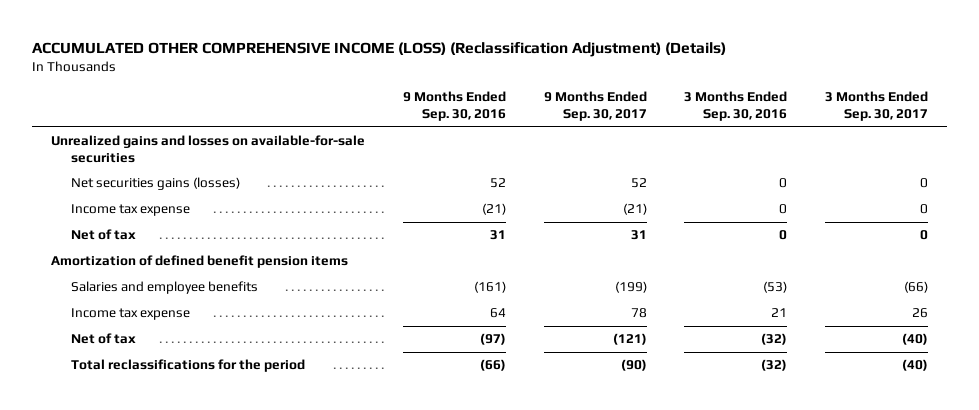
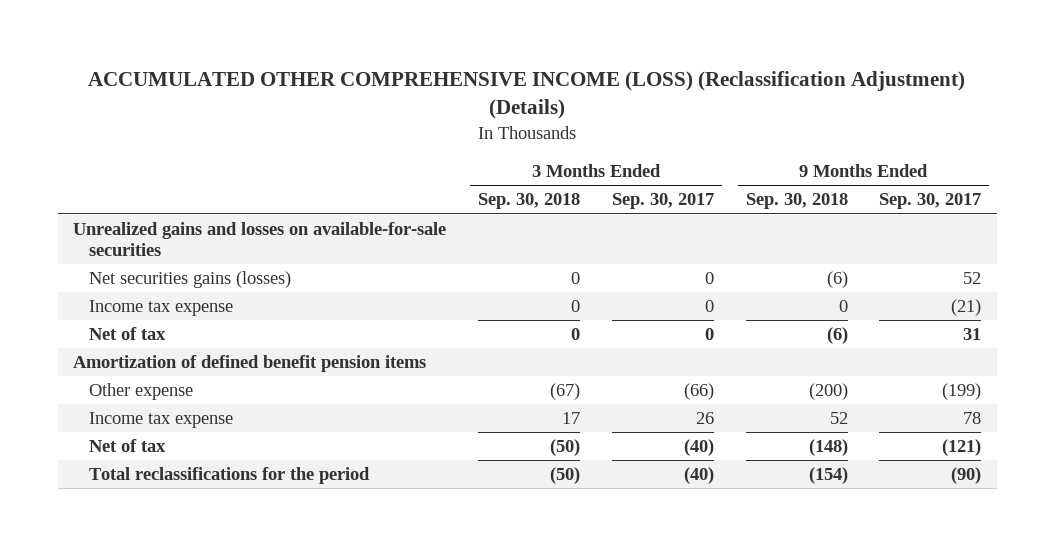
- | 9 Months Ended Sep. 30, 2016 | 9 Months Ended Sep. 30, 2017 | 3 Months Ended Sep. 30, 2016 | 3 Months Ended Sep. 30, 2017
+ | 3 Months Ended Sep. 30, 2018 | 3 Months Ended Sep. 30, 2017 | 9 Months Ended Sep. 30, 2018 | 9 Months Ended Sep. 30, 2017
- Salaries and employee benefits | (161) | (199) | (53) | (66)
+ Other expense | (67) | (66) | (200) | (199)

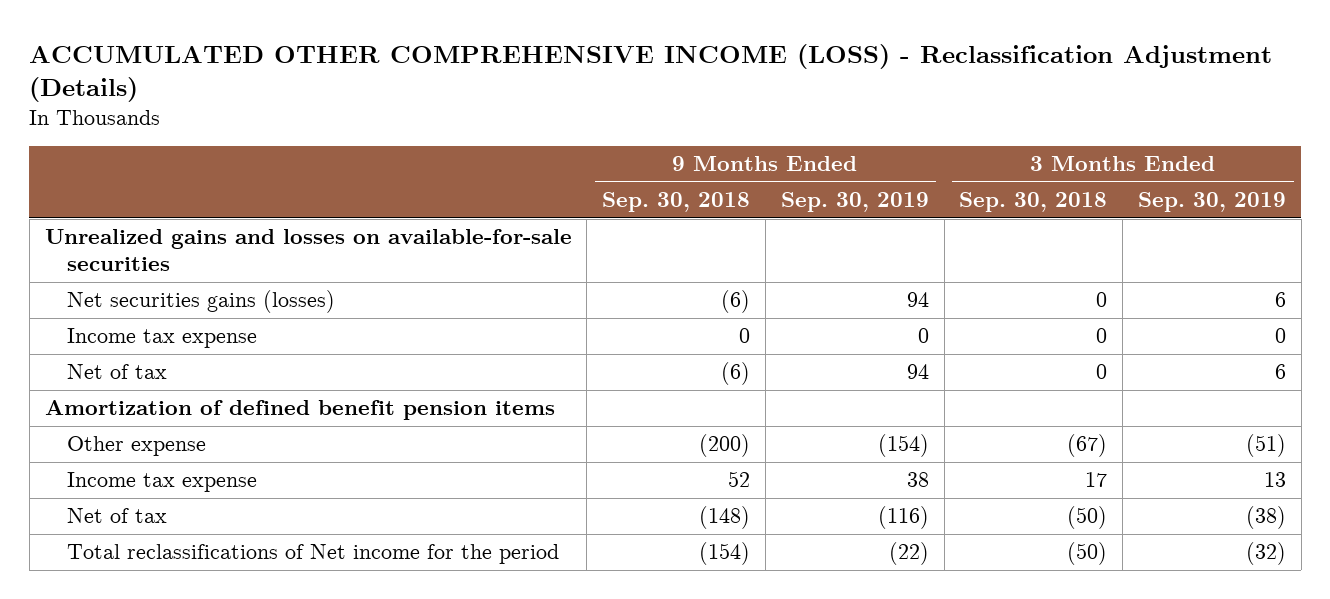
- ACCUMULATED OTHER COMPREHENSIVE INCOME (LOSS) (Reclassification Adjustment) (Details)
+ ACCUMULATED OTHER COMPREHENSIVE INCOME (LOSS) - Reclassification Adjustment (Details)
- | 3 Months Ended Sep. 30, 2018 | 3 Months Ended Sep. 30, 2017 | 9 Months Ended Sep. 30, 2018 | 9 Months Ended Sep. 30, 2017
+ | 9 Months Ended Sep. 30, 2018 | 9 Months Ended Sep. 30, 2019 | 3 Months Ended Sep. 30, 2018 | 3 Months Ended Sep. 30, 2019
- Total reclassifications for the period | (50) | (40) | (154) | (90)
+ Total reclassifications of Net income for the period | (154) | (22) | (50) | (32)

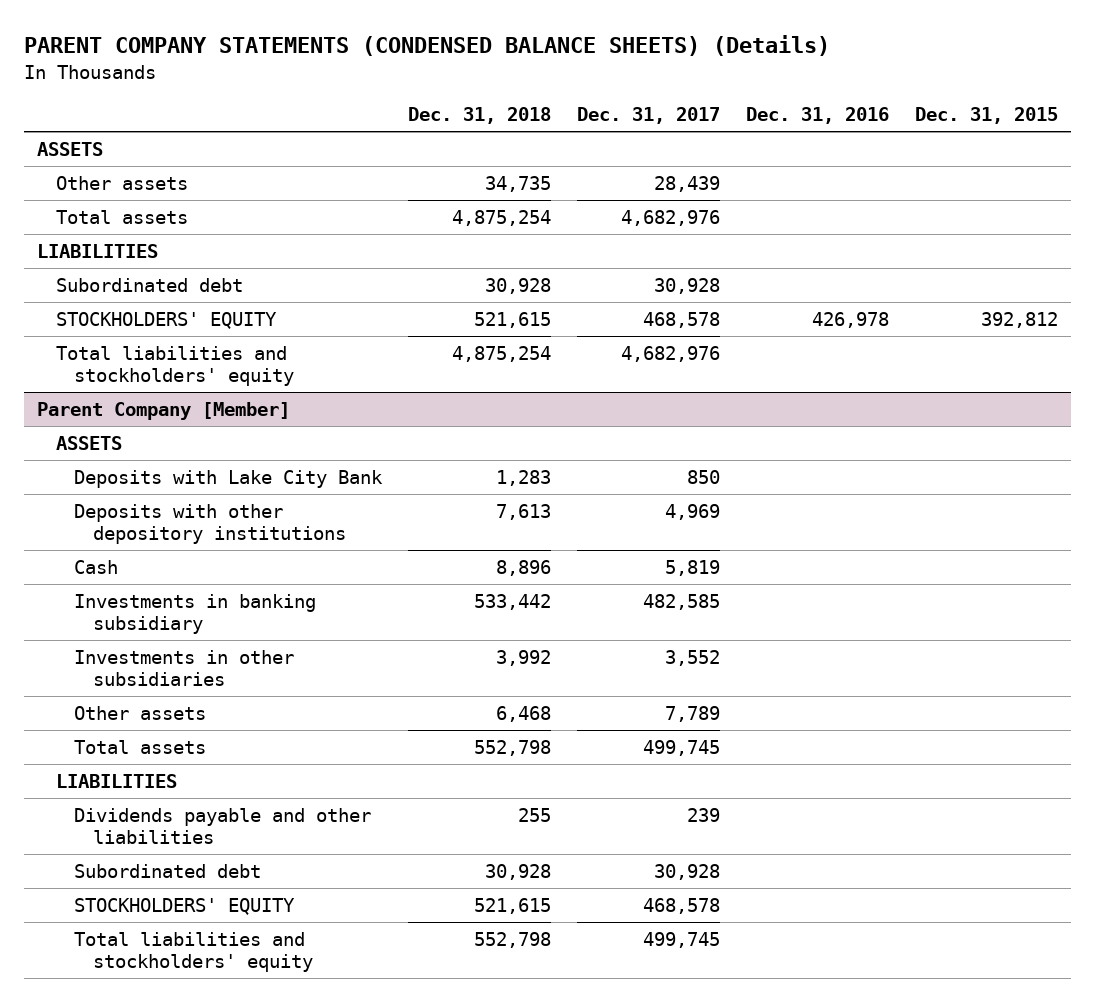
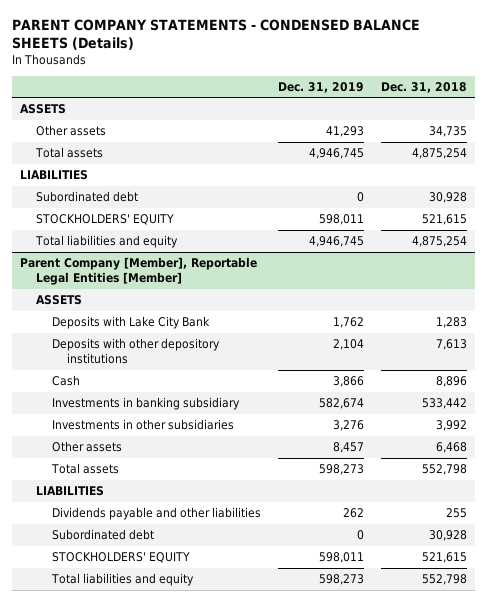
- PARENT COMPANY STATEMENTS (CONDENSED BALANCE SHEETS) (Details)
+ PARENT COMPANY STATEMENTS - CONDENSED BALANCE SHEETS (Details)
- | Dec. 31, 2018 | Dec. 31, 2017 | Dec. 31, 2016 | Dec. 31, 2015
+ | Dec. 31, 2019 | Dec. 31, 2018
- Total liabilities and stockholders' equity | 4,875,254 | 4,682,976 | |
- Parent Company [Member]
+ Total liabilities and equity | 4,946,745 | 4,875,254
+ Parent Company [Member], Reportable Legal Entities [Member]
- Total liabilities and stockholders' equity | 552,798 | 499,745 | |
+ Total liabilities and equity | 598,273 | 552,798

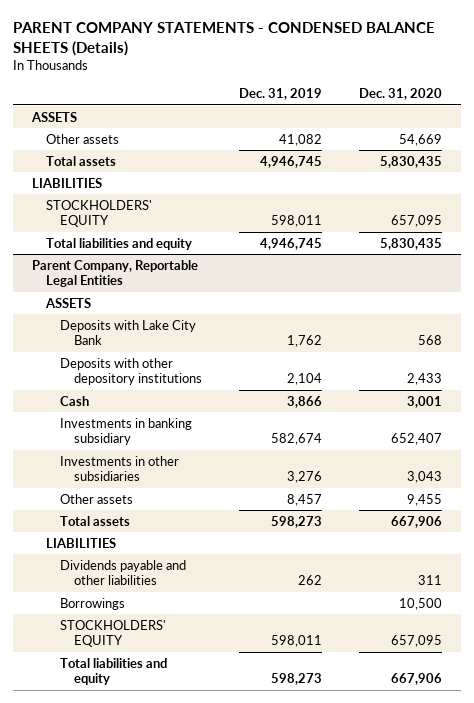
- | Dec. 31, 2019 | Dec. 31, 2018
+ | Dec. 31, 2019 | Dec. 31, 2020
- Other assets | 41,293 | 34,735
+ Other assets | 41,082 | 54,669
- Subordinated debt | 0 | 30,928
- Parent Company [Member], Reportable Legal Entities [Member]
+ Parent Company, Reportable Legal Entities
- Subordinated debt | 0 | 30,928
+ Borrowings | | 10,500

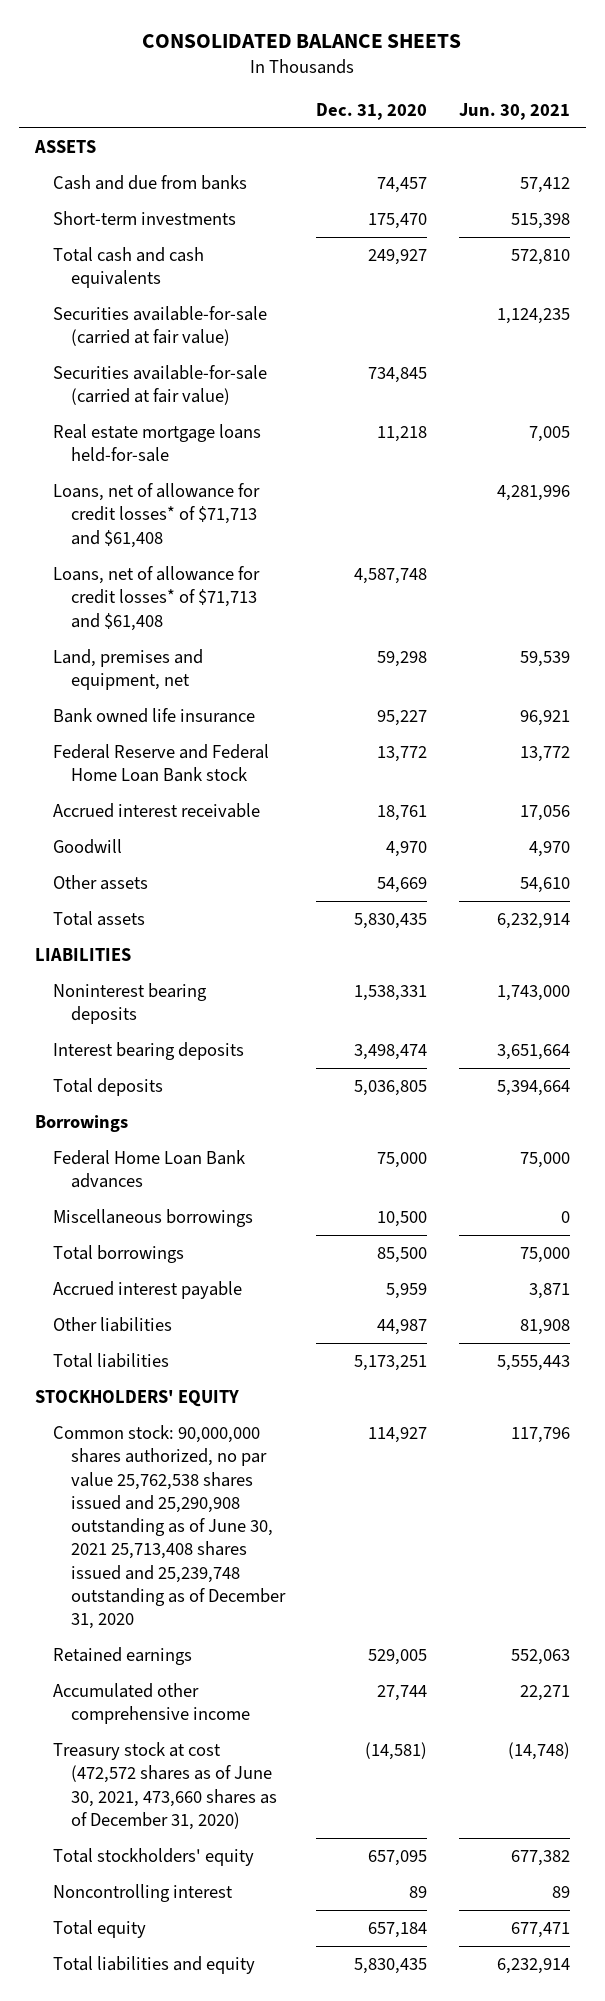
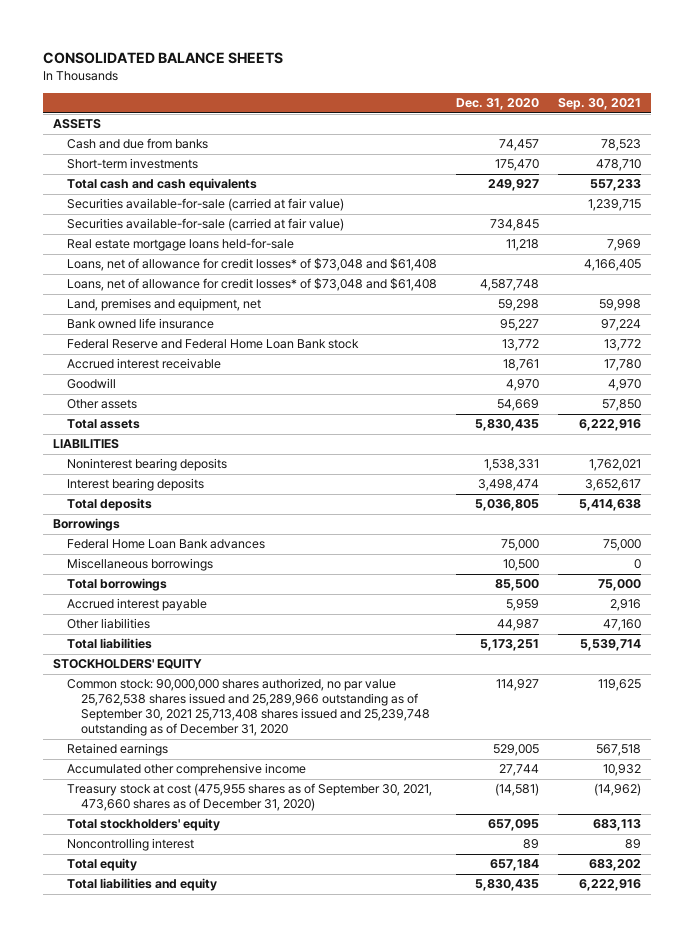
- | Dec. 31, 2020 | Jun. 30, 2021
+ | Dec. 31, 2020 | Sep. 30, 2021
- Loans, net of allowance for credit losses* of $71,713 and $61,408 | | 4,281,996
- Loans, net of allowance for credit losses* of $71,713 and $61,408 | 4,587,748 |
+ Loans, net of allowance for credit losses* of $73,048 and $61,408 | | 4,166,405
+ Loans, net of allowance for credit losses* of $73,048 and $61,408 | 4,587,748 |
- Common stock: 90,000,000 shares authorized, no par value 25,762,538 shares issued and 25,290,908 outstanding as of June 30, 2021 25,713,408 shares issued and 25,239,748 outstanding as of December 31, 2020 | 114,927 | 117,796
+ Common stock: 90,000,000 shares authorized, no par value 25,762,538 shares issued and 25,289,966 outstanding as of September 30, 2021 25,713,408 shares issued and 25,239,748 outstanding as of December 31, 2020 | 114,927 | 119,625
- Treasury stock at cost (472,572 shares as of June 30, 2021, 473,660 shares as of December 31, 2020) | (14,581) | (14,748)
+ Treasury stock at cost (475,955 shares as of September 30, 2021, 473,660 shares as of December 31, 2020) | (14,581) | (14,962)

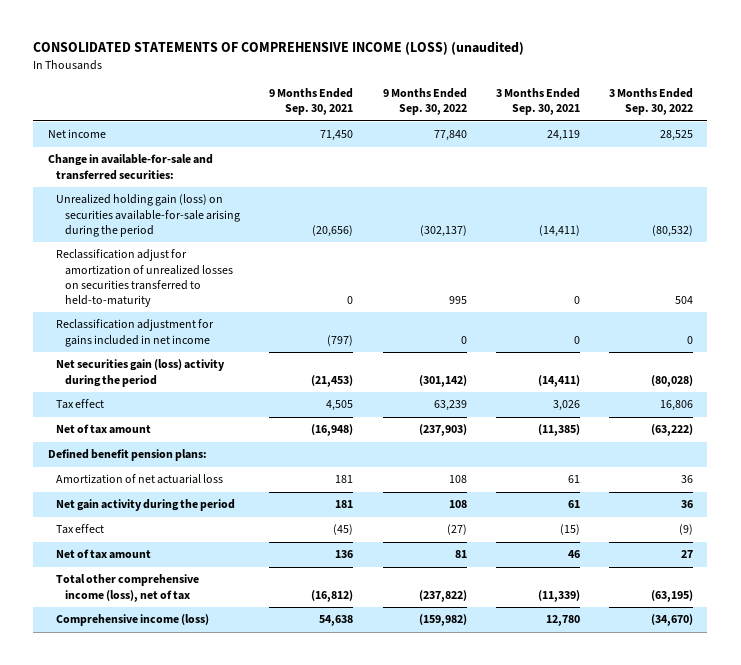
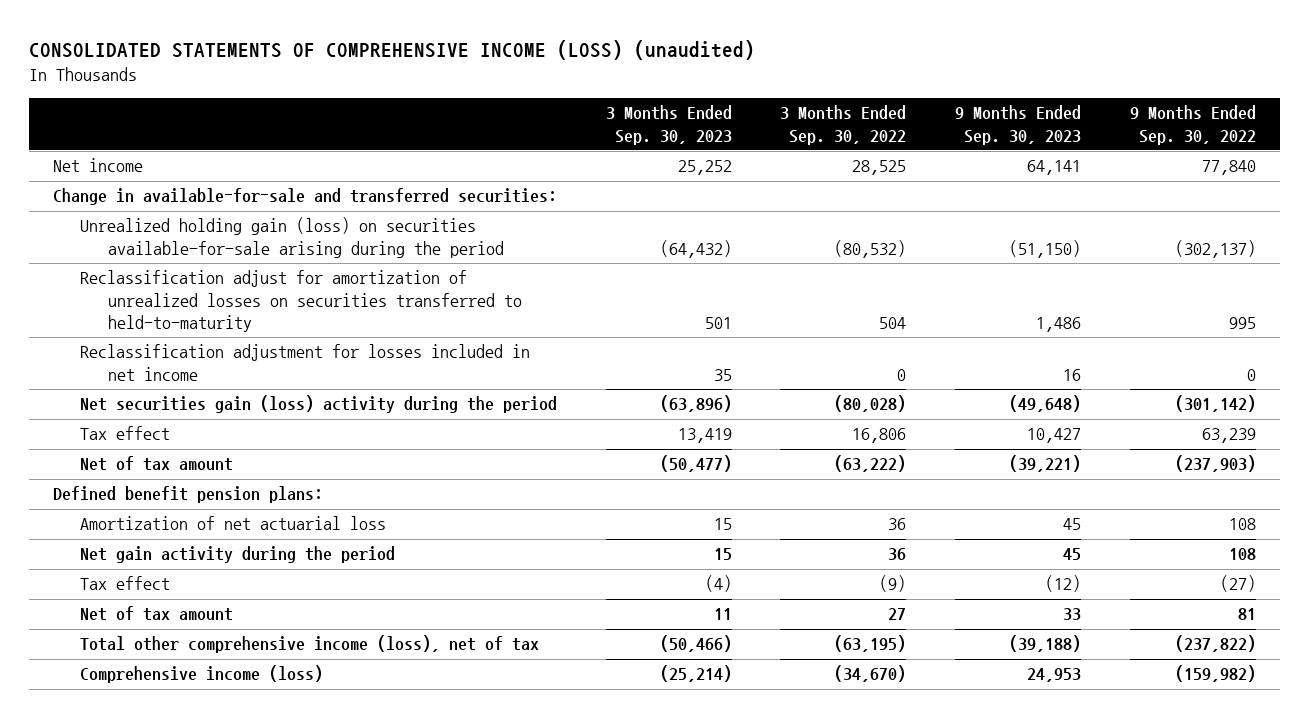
- | 9 Months Ended Sep. 30, 2021 | 9 Months Ended Sep. 30, 2022 | 3 Months Ended Sep. 30, 2021 | 3 Months Ended Sep. 30, 2022
+ | 3 Months Ended Sep. 30, 2023 | 3 Months Ended Sep. 30, 2022 | 9 Months Ended Sep. 30, 2023 | 9 Months Ended Sep. 30, 2022
- Reclassification adjustment for gains included in net income | (797) | 0 | 0 | 0
+ Reclassification adjustment for losses included in net income | 35 | 0 | 16 | 0

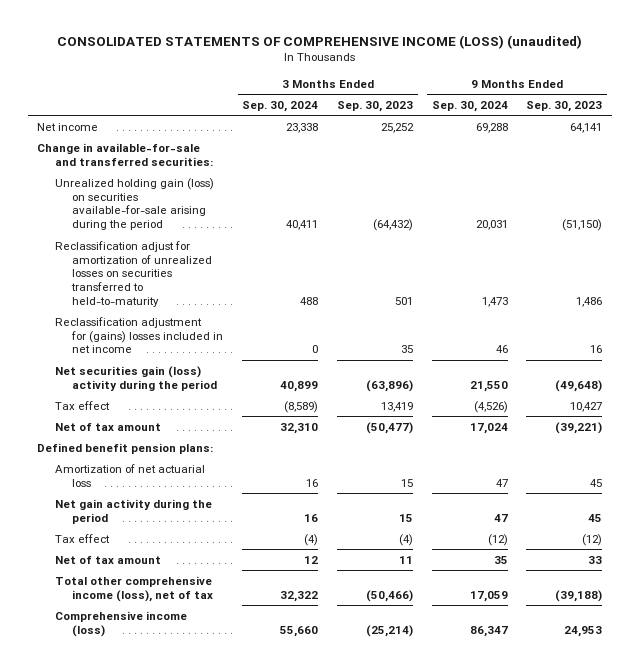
- | 3 Months Ended Sep. 30, 2023 | 3 Months Ended Sep. 30, 2022 | 9 Months Ended Sep. 30, 2023 | 9 Months Ended Sep. 30, 2022
+ | 3 Months Ended Sep. 30, 2024 | 3 Months Ended Sep. 30, 2023 | 9 Months Ended Sep. 30, 2024 | 9 Months Ended Sep. 30, 2023
- Reclassification adjustment for losses included in net income | 35 | 0 | 16 | 0
+ Reclassification adjustment for (gains) losses included in net income | 0 | 35 | 46 | 16

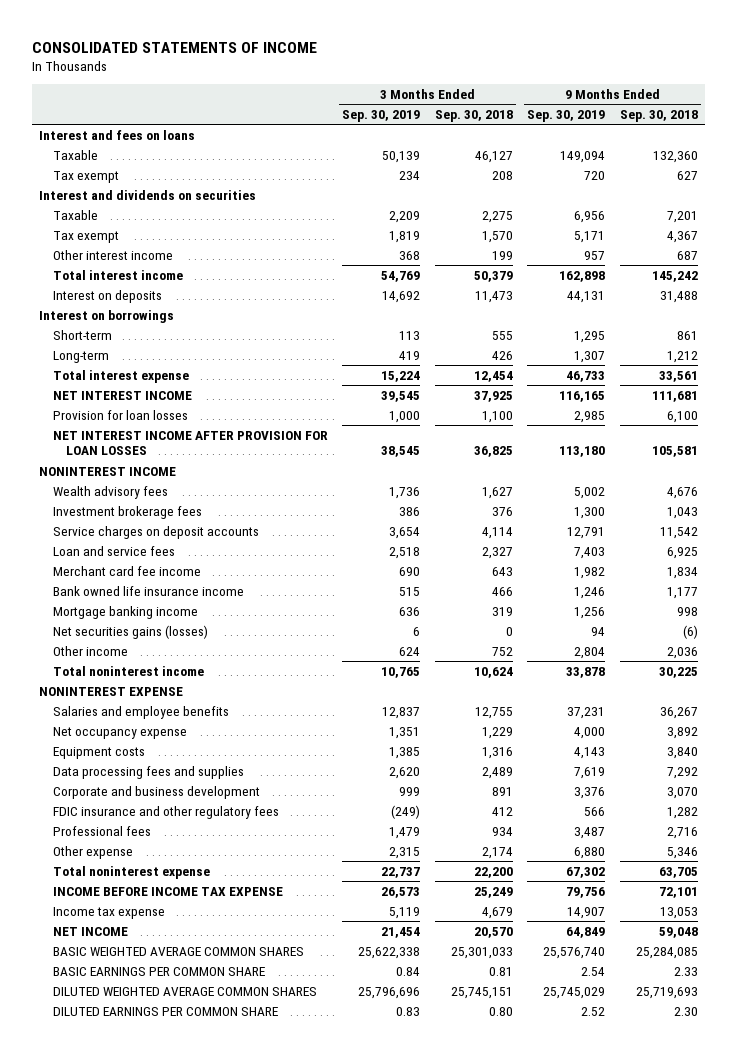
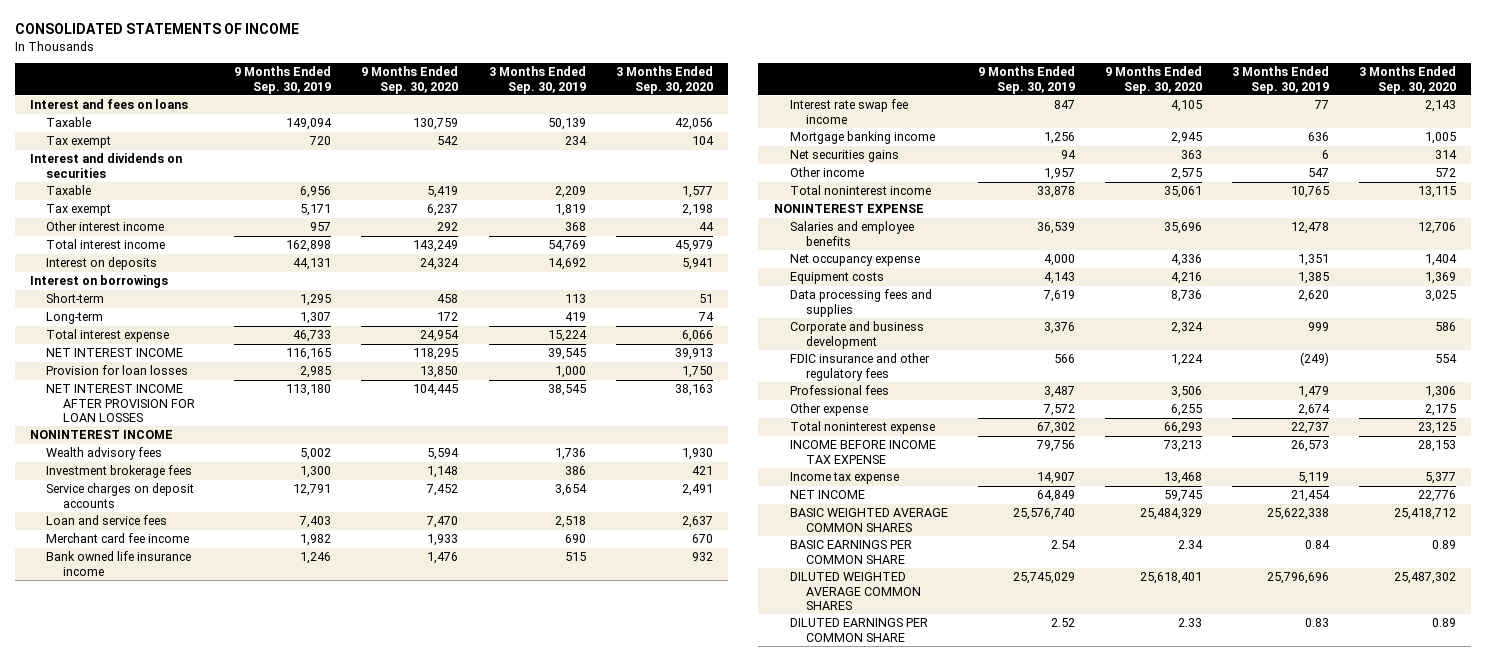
- | 3 Months Ended Sep. 30, 2019 | 3 Months Ended Sep. 30, 2018 | 9 Months Ended Sep. 30, 2019 | 9 Months Ended Sep. 30, 2018
+ | 9 Months Ended Sep. 30, 2019 | 9 Months Ended Sep. 30, 2020 | 3 Months Ended Sep. 30, 2019 | 3 Months Ended Sep. 30, 2020
+ Interest rate swap fee income | 847 | 4,105 | 77 | 2,143
- Net securities gains (losses) | 6 | 0 | 94 | (6)
- Other income | 624 | 752 | 2,804 | 2,036
+ Net securities gains | 94 | 363 | 6 | 314
+ Other income | 1,957 | 2,575 | 547 | 572
- Salaries and employee benefits | 12,837 | 12,755 | 37,231 | 36,267
+ Salaries and employee benefits | 36,539 | 35,696 | 12,478 | 12,706
- Other expense | 2,315 | 2,174 | 6,880 | 5,346
+ Other expense | 7,572 | 6,255 | 2,674 | 2,175

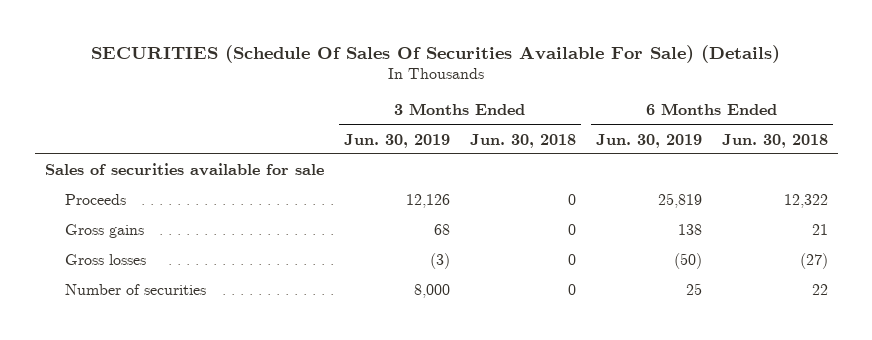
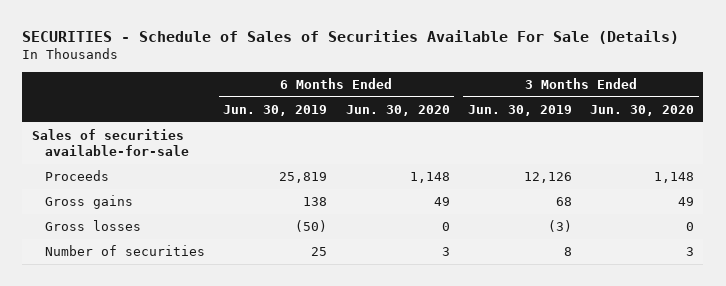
- SECURITIES (Schedule Of Sales Of Securities Available For Sale) (Details)
+ SECURITIES - Schedule of Sales of Securities Available For Sale (Details)
- | 3 Months Ended Jun. 30, 2019 | 3 Months Ended Jun. 30, 2018 | 6 Months Ended Jun. 30, 2019 | 6 Months Ended Jun. 30, 2018
+ | 6 Months Ended Jun. 30, 2019 | 6 Months Ended Jun. 30, 2020 | 3 Months Ended Jun. 30, 2019 | 3 Months Ended Jun. 30, 2020
- Sales of securities available for sale
+ Sales of securities available-for-sale
- Number of securities | 8,000 | 0 | 25 | 22
+ Number of securities | 25 | 3 | 8 | 3

